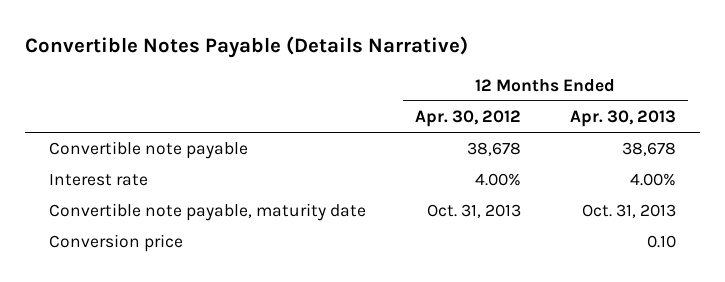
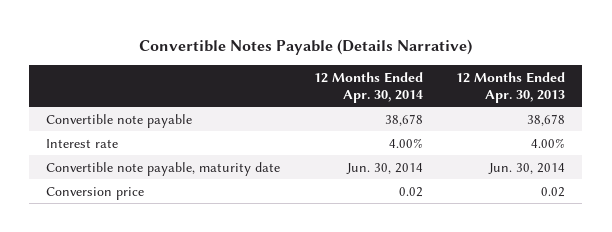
- | 12 Months Ended Apr. 30, 2012 | 12 Months Ended Apr. 30, 2013
+ | 12 Months Ended Apr. 30, 2014 | 12 Months Ended Apr. 30, 2013
- Convertible note payable, maturity date | Oct. 31, 2013 | Oct. 31, 2013
- Conversion price | | 0.10
+ Convertible note payable, maturity date | Jun. 30, 2014 | Jun. 30, 2014
+ Conversion price | 0.02 | 0.02

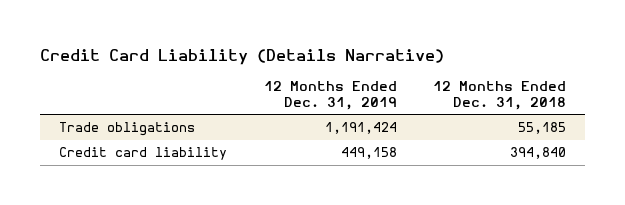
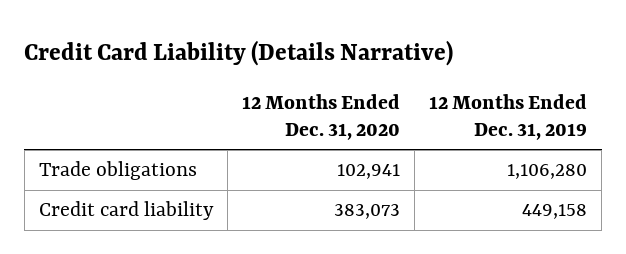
- | 12 Months Ended Dec. 31, 2019 | 12 Months Ended Dec. 31, 2018
+ | 12 Months Ended Dec. 31, 2020 | 12 Months Ended Dec. 31, 2019
- Trade obligations | 1,191,424 | 55,185
+ Trade obligations | 102,941 | 1,106,280

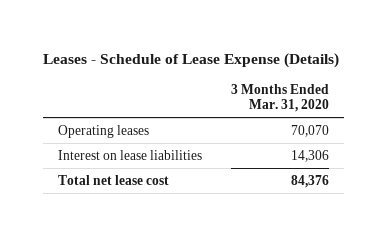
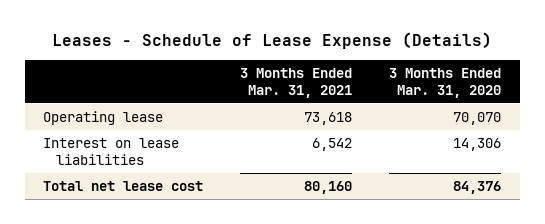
- | 3 Months Ended Mar. 31, 2020
+ | 3 Months Ended Mar. 31, 2021 | 3 Months Ended Mar. 31, 2020
- Operating leases | 70,070
+ Operating lease | 73,618 | 70,070

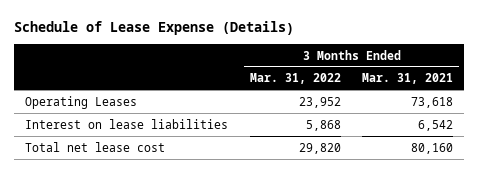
- Leases - Schedule of Lease Expense (Details)
+ Schedule of Lease Expense (Details)
- | 3 Months Ended Mar. 31, 2021 | 3 Months Ended Mar. 31, 2020
+ | 3 Months Ended Mar. 31, 2022 | 3 Months Ended Mar. 31, 2021
- Operating lease | 73,618 | 70,070
+ Operating Leases | 23,952 | 73,618

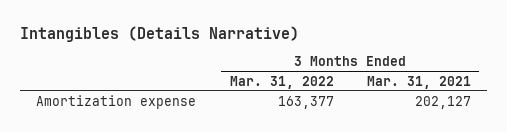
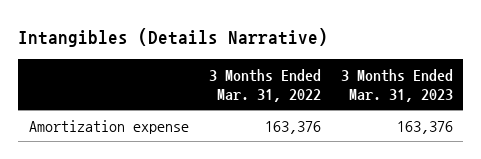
- | 3 Months Ended Mar. 31, 2022 | 3 Months Ended Mar. 31, 2021
+ | 3 Months Ended Mar. 31, 2022 | 3 Months Ended Mar. 31, 2023
- Amortization expense | 163,377 | 202,127
+ Amortization expense | 163,376 | 163,376

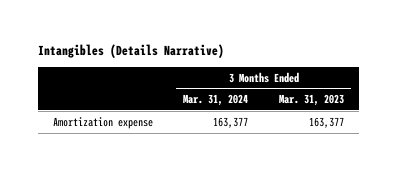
- | 3 Months Ended Mar. 31, 2022 | 3 Months Ended Mar. 31, 2023
+ | 3 Months Ended Mar. 31, 2024 | 3 Months Ended Mar. 31, 2023
- Amortization expense | 163,376 | 163,376
+ Amortization expense | 163,377 | 163,377

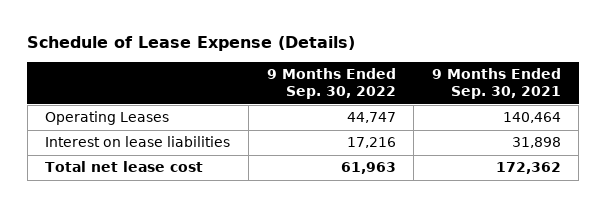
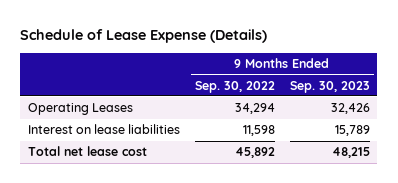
- | 9 Months Ended Sep. 30, 2022 | 9 Months Ended Sep. 30, 2021
+ | 9 Months Ended Sep. 30, 2022 | 9 Months Ended Sep. 30, 2023
- Operating Leases | 44,747 | 140,464
- Interest on lease liabilities | 17,216 | 31,898
- Total net lease cost | 61,963 | 172,362
+ Operating Leases | 34,294 | 32,426
+ Interest on lease liabilities | 11,598 | 15,789
+ Total net lease cost | 45,892 | 48,215

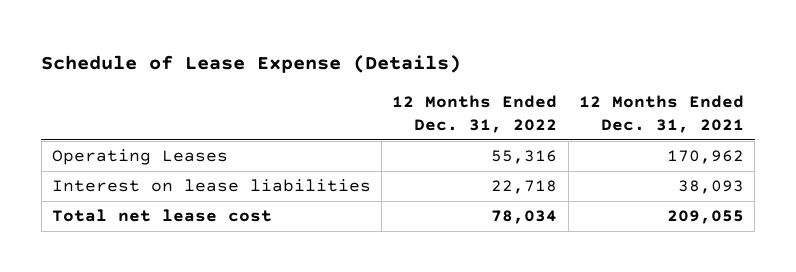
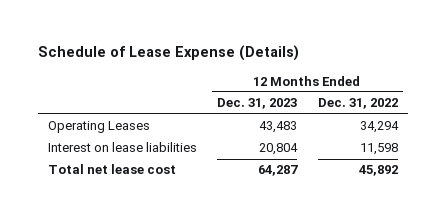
- | 12 Months Ended Dec. 31, 2022 | 12 Months Ended Dec. 31, 2021
+ | 12 Months Ended Dec. 31, 2023 | 12 Months Ended Dec. 31, 2022
- Operating Leases | 55,316 | 170,962
- Interest on lease liabilities | 22,718 | 38,093
- Total net lease cost | 78,034 | 209,055
+ Operating Leases | 43,483 | 34,294
+ Interest on lease liabilities | 20,804 | 11,598
+ Total net lease cost | 64,287 | 45,892

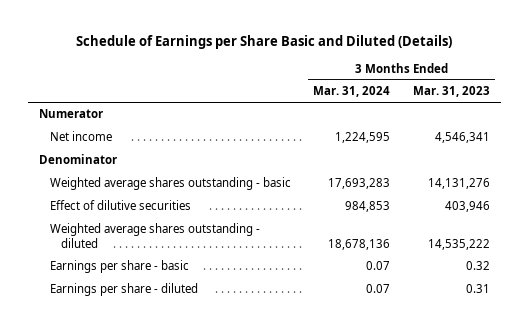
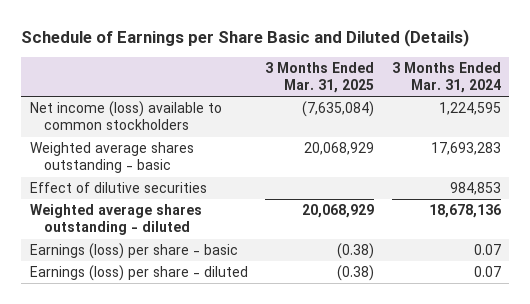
- | 3 Months Ended Mar. 31, 2024 | 3 Months Ended Mar. 31, 2023
+ | 3 Months Ended Mar. 31, 2025 | 3 Months Ended Mar. 31, 2024
- Numerator
- Net income | 1,224,595 | 4,546,341
- Denominator
+ Net income (loss) available to common stockholders | (7,635,084) | 1,224,595
- Earnings per share - basic | 0.07 | 0.32
- Earnings per share - diluted | 0.07 | 0.31
+ Earnings (loss) per share - basic | (0.38) | 0.07
+ Earnings (loss) per share - diluted | (0.38) | 0.07

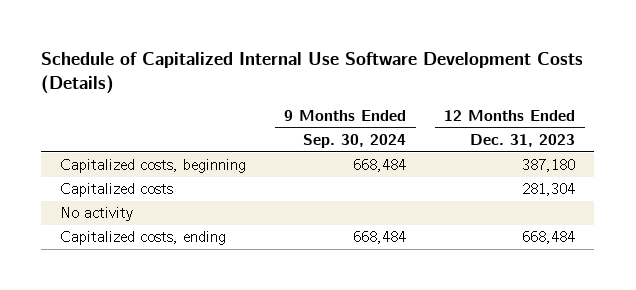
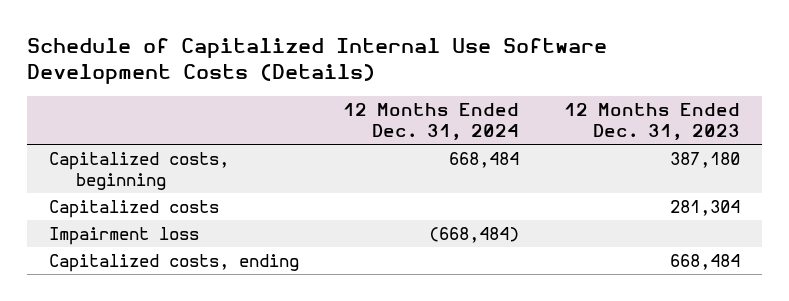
- | 9 Months Ended Sep. 30, 2024 | 12 Months Ended Dec. 31, 2023
+ | 12 Months Ended Dec. 31, 2024 | 12 Months Ended Dec. 31, 2023
- No activity
+ Impairment loss | (668,484) |

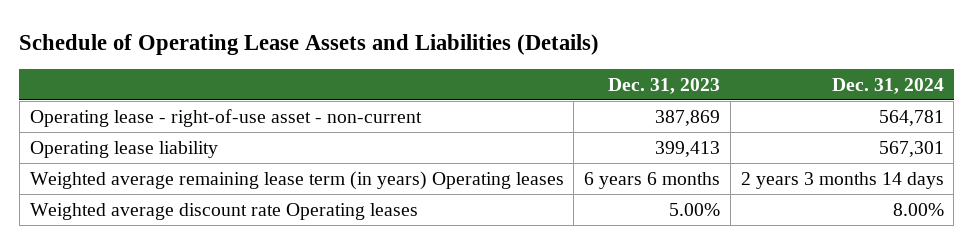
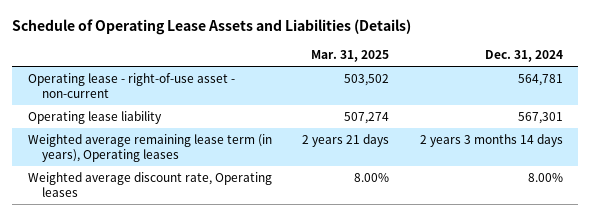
- | Dec. 31, 2023 | Dec. 31, 2024
+ | Mar. 31, 2025 | Dec. 31, 2024
- Weighted average remaining lease term (in years) Operating leases | 6 years 6 months | 2 years 3 months 14 days
- Weighted average discount rate Operating leases | 5.00% | 8.00%
+ Weighted average remaining lease term (in years), Operating leases | 2 years 21 days | 2 years 3 months 14 days
+ Weighted average discount rate, Operating leases | 8.00% | 8.00%

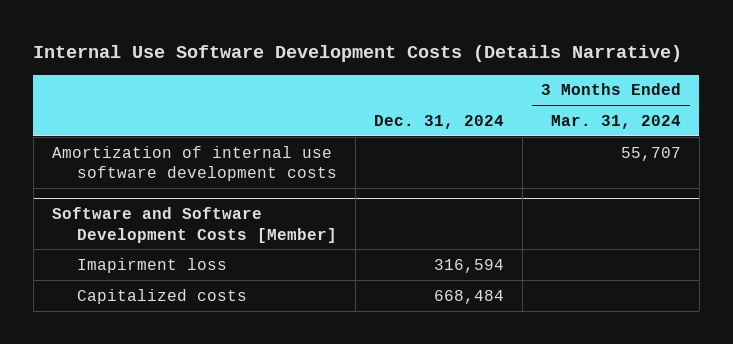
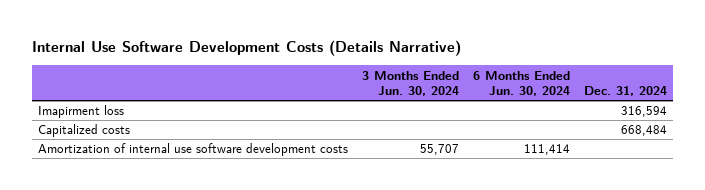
- | Dec. 31, 2024 | 3 Months Ended Mar. 31, 2024
+ | 3 Months Ended Jun. 30, 2024 | 6 Months Ended Jun. 30, 2024 | Dec. 31, 2024
- Software and Software Development Costs [Member]
moved down: Amortization of internal use software development costs | 55,707 | 111,414 |

